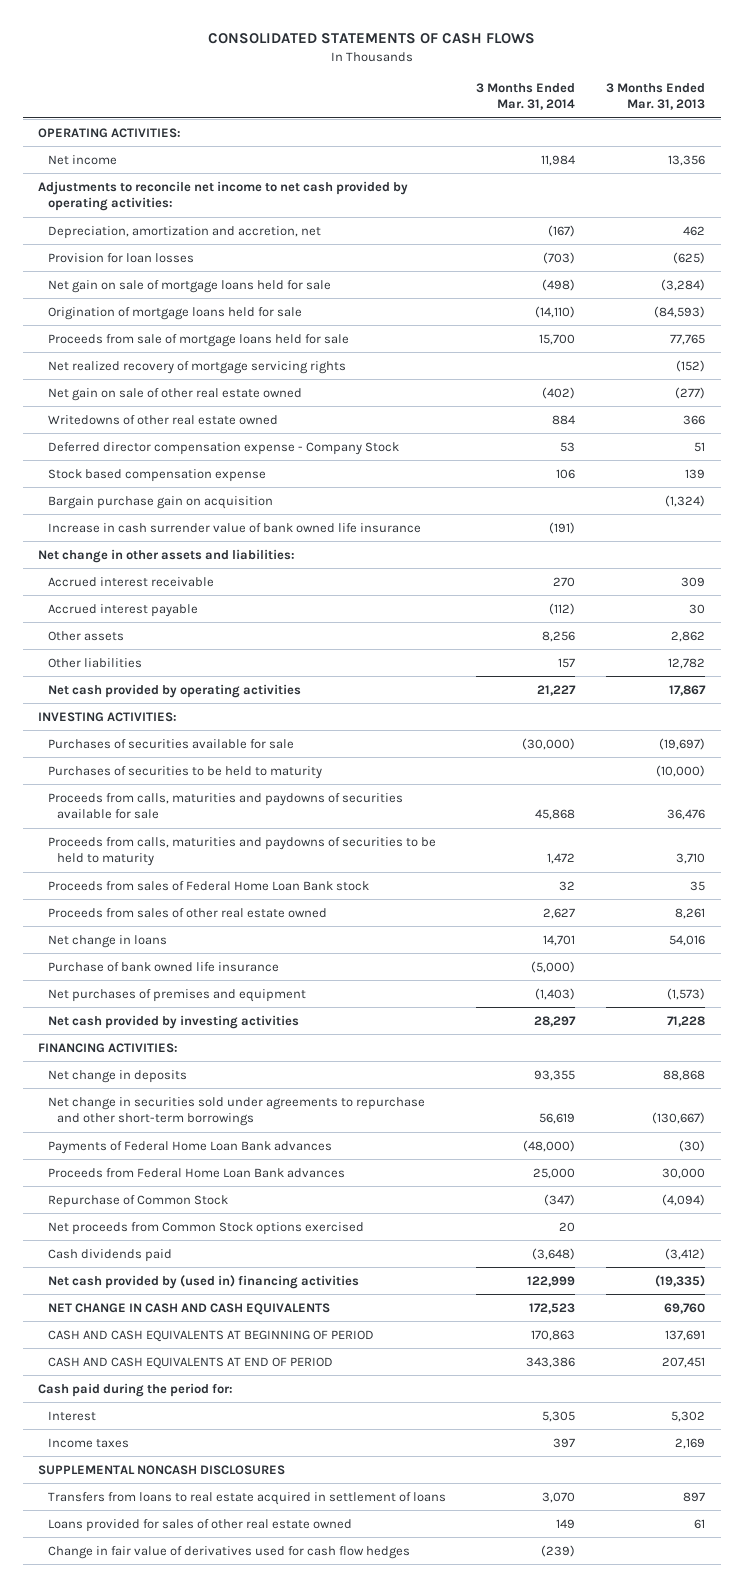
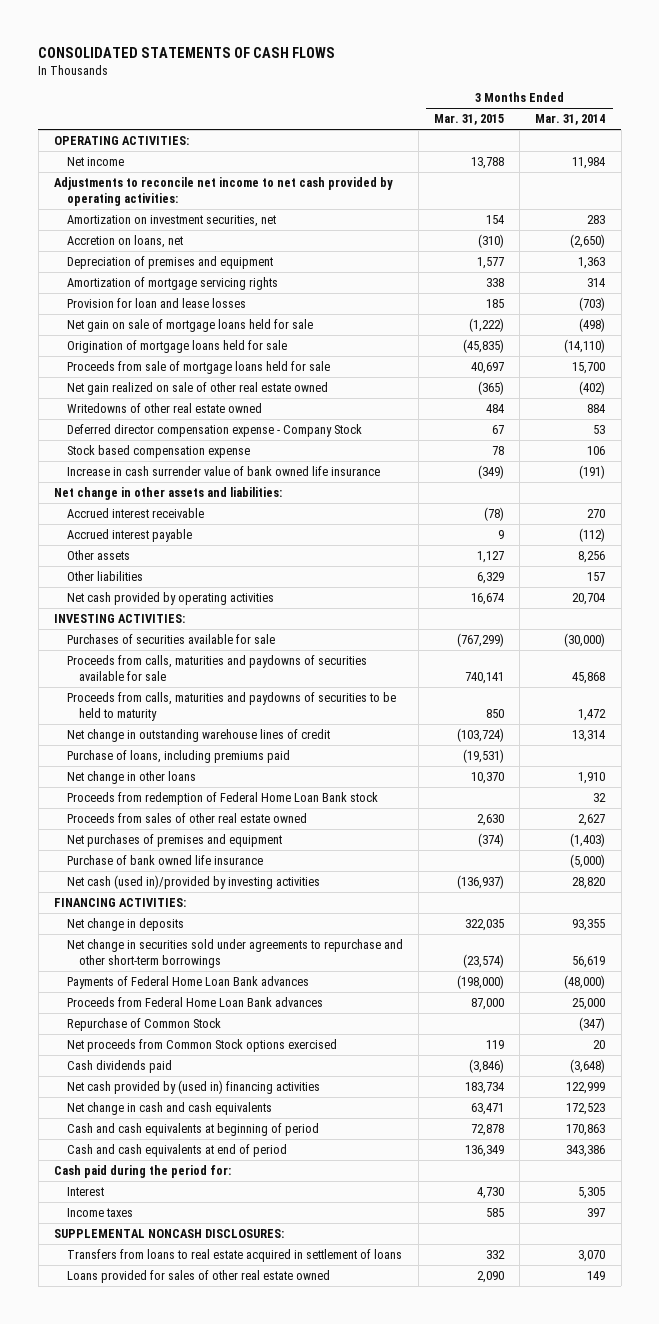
- | 3 Months Ended Mar. 31, 2014 | 3 Months Ended Mar. 31, 2013
+ | 3 Months Ended Mar. 31, 2015 | 3 Months Ended Mar. 31, 2014
- Depreciation, amortization and accretion, net | (167) | 462
- Provision for loan losses | (703) | (625)
+ Amortization on investment securities, net | 154 | 283
+ Accretion on loans, net | (310) | (2,650)
+ Depreciation of premises and equipment | 1,577 | 1,363
+ Amortization of mortgage servicing rights | 338 | 314
+ Provision for loan and lease losses | 185 | (703)
- Net realized recovery of mortgage servicing rights | | (152)
- Net gain on sale of other real estate owned | (402) | (277)
+ Net gain realized on sale of other real estate owned | (365) | (402)
- Bargain purchase gain on acquisition | | (1,324)
- Net cash provided by operating activities | 21,227 | 17,867
+ Net cash provided by operating activities | 16,674 | 20,704
- Purchases of securities to be held to maturity | | (10,000)
- Proceeds from sales of Federal Home Loan Bank stock | 32 | 35
+ Net change in outstanding warehouse lines of credit | (103,724) | 13,314
+ Purchase of loans, including premiums paid | (19,531) |
+ Net change in other loans | 10,370 | 1,910
+ Proceeds from redemption of Federal Home Loan Bank stock | | 32
- Net change in loans | 14,701 | 54,016
- Net cash provided by investing activities | 28,297 | 71,228
moved down: Purchase of bank owned life insurance | | (5,000)
+ Net cash (used in)/provided by investing activities | (136,937) | 28,820
- NET CHANGE IN CASH AND CASH EQUIVALENTS | 172,523 | 69,760
- CASH AND CASH EQUIVALENTS AT BEGINNING OF PERIOD | 170,863 | 137,691
- CASH AND CASH EQUIVALENTS AT END OF PERIOD | 343,386 | 207,451
+ Net change in cash and cash equivalents | 63,471 | 172,523
+ Cash and cash equivalents at beginning of period | 72,878 | 170,863
+ Cash and cash equivalents at end of period | 136,349 | 343,386
- SUPPLEMENTAL NONCASH DISCLOSURES
+ SUPPLEMENTAL NONCASH DISCLOSURES:
- Change in fair value of derivatives used for cash flow hedges | (239) |

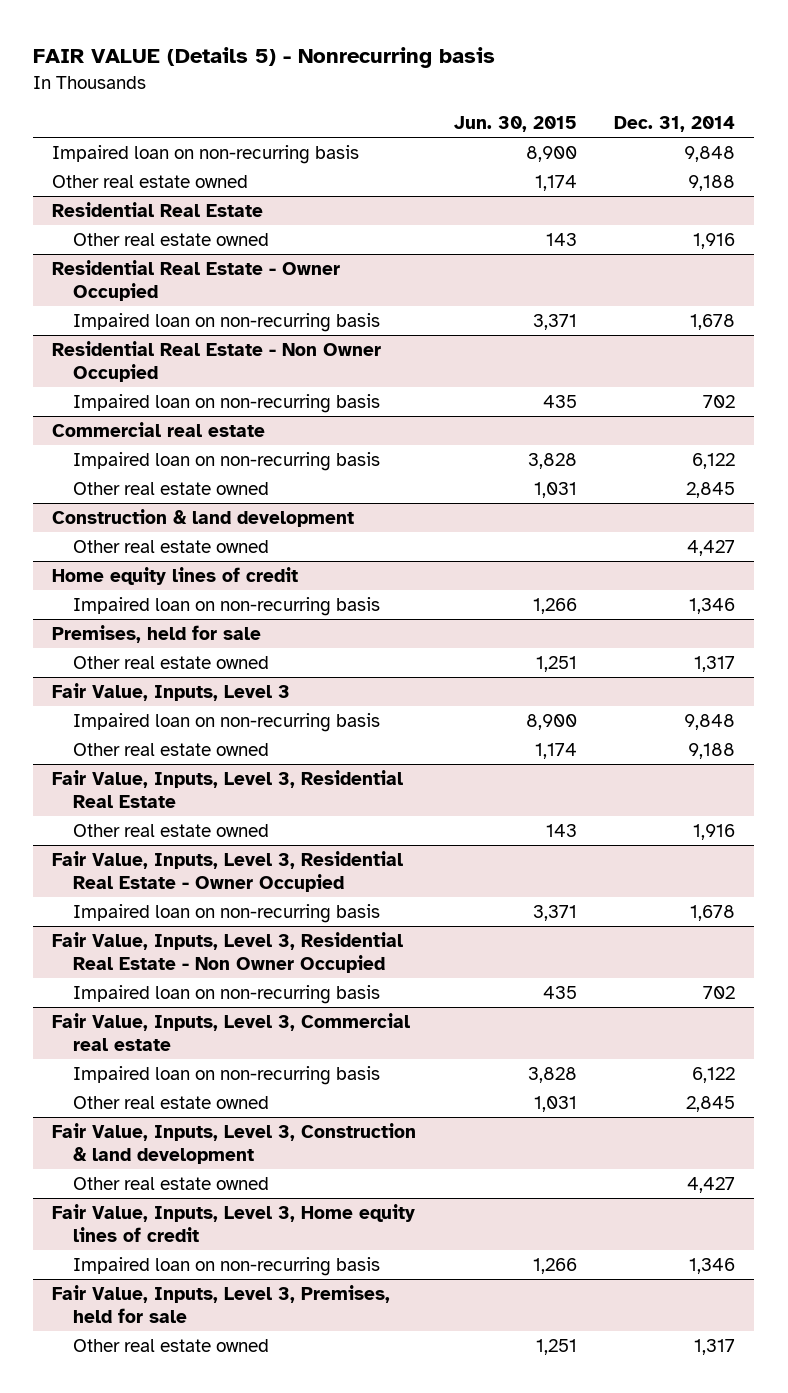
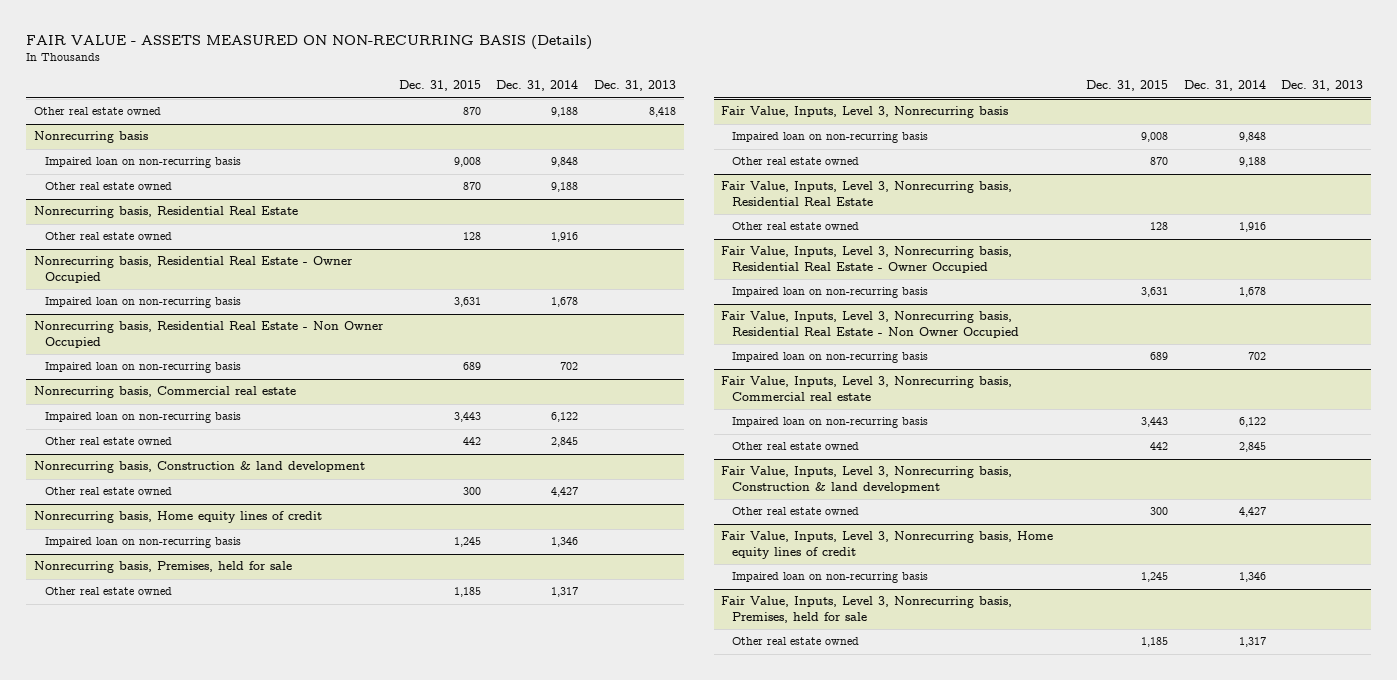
- FAIR VALUE (Details 5) - Nonrecurring basis
+ FAIR VALUE - ASSETS MEASURED ON NON-RECURRING BASIS (Details)
- | Jun. 30, 2015 | Dec. 31, 2014
+ | Dec. 31, 2015 | Dec. 31, 2014 | Dec. 31, 2013
+ Other real estate owned | 870 | 9,188 | 8,418
+ Nonrecurring basis
- Residential Real Estate
+ Nonrecurring basis, Residential Real Estate
- Residential Real Estate - Owner Occupied
+ Nonrecurring basis, Residential Real Estate - Owner Occupied
- Residential Real Estate - Non Owner Occupied
+ Nonrecurring basis, Residential Real Estate - Non Owner Occupied
- Commercial real estate
+ Nonrecurring basis, Commercial real estate
- Construction & land development
+ Nonrecurring basis, Construction & land development
- Home equity lines of credit
+ Nonrecurring basis, Home equity lines of credit
- Premises, held for sale
+ Nonrecurring basis, Premises, held for sale
- Fair Value, Inputs, Level 3
+ Fair Value, Inputs, Level 3, Nonrecurring basis
- Fair Value, Inputs, Level 3, Residential Real Estate
+ Fair Value, Inputs, Level 3, Nonrecurring basis, Residential Real Estate
- Fair Value, Inputs, Level 3, Residential Real Estate - Owner Occupied
+ Fair Value, Inputs, Level 3, Nonrecurring basis, Residential Real Estate - Owner Occupied
- Fair Value, Inputs, Level 3, Residential Real Estate - Non Owner Occupied
+ Fair Value, Inputs, Level 3, Nonrecurring basis, Residential Real Estate - Non Owner Occupied
- Fair Value, Inputs, Level 3, Commercial real estate
+ Fair Value, Inputs, Level 3, Nonrecurring basis, Commercial real estate
- Fair Value, Inputs, Level 3, Construction & land development
+ Fair Value, Inputs, Level 3, Nonrecurring basis, Construction & land development
- Fair Value, Inputs, Level 3, Home equity lines of credit
+ Fair Value, Inputs, Level 3, Nonrecurring basis, Home equity lines of credit
- Fair Value, Inputs, Level 3, Premises, held for sale
+ Fair Value, Inputs, Level 3, Nonrecurring basis, Premises, held for sale

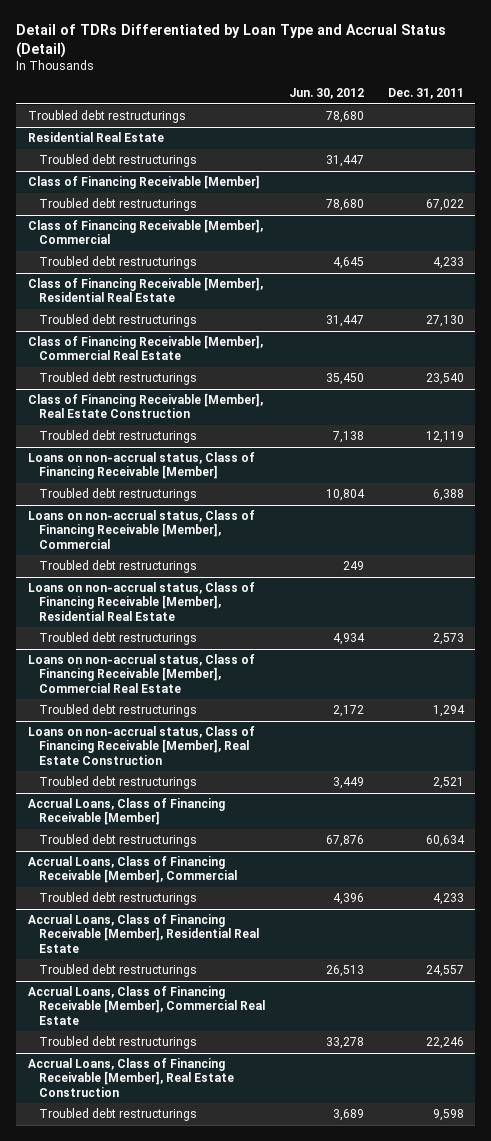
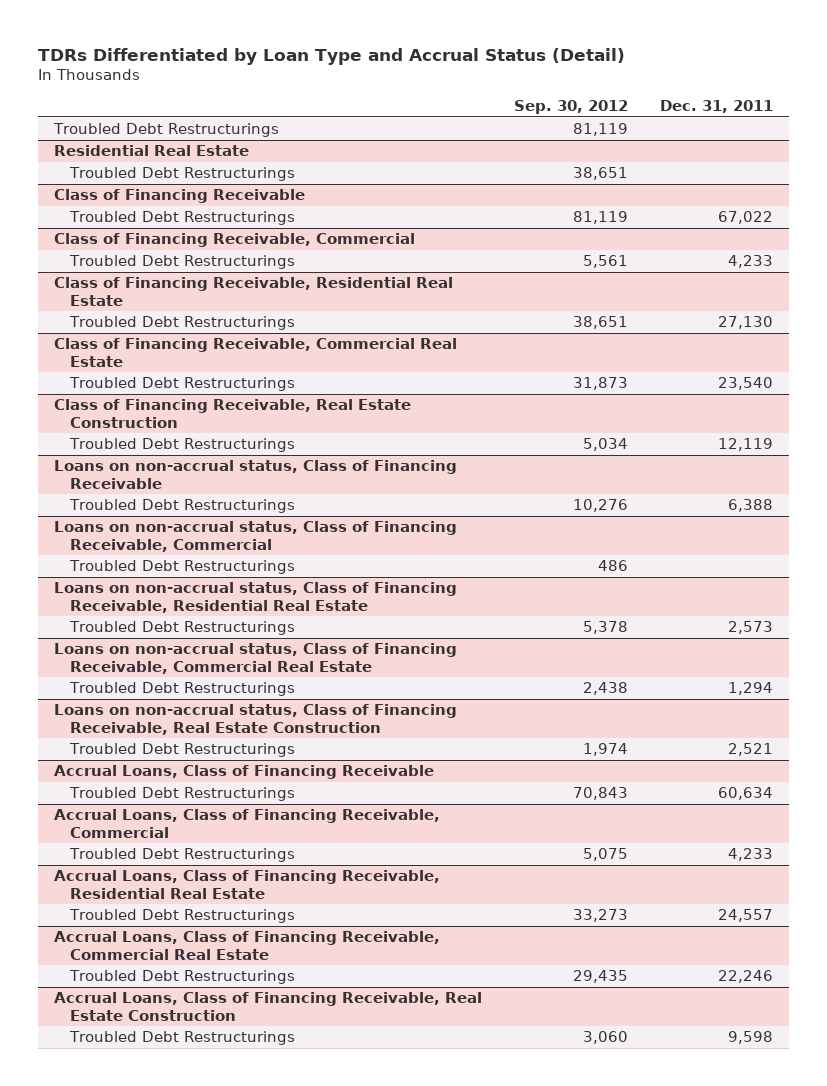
- Detail of TDRs Differentiated by Loan Type and Accrual Status (Detail)
+ TDRs Differentiated by Loan Type and Accrual Status (Detail)
- | Jun. 30, 2012 | Dec. 31, 2011
+ | Sep. 30, 2012 | Dec. 31, 2011
- Troubled debt restructurings | 78,680 |
+ Troubled Debt Restructurings | 81,119 |
@ Residential Real Estate
- Troubled debt restructurings | 31,447 |
- Class of Financing Receivable [Member]
- Troubled debt restructurings | 78,680 | 67,022
- Class of Financing Receivable [Member], Commercial
- Troubled debt restructurings | 4,645 | 4,233
- Class of Financing Receivable [Member], Residential Real Estate
- Troubled debt restructurings | 31,447 | 27,130
- Class of Financing Receivable [Member], Commercial Real Estate
- Troubled debt restructurings | 35,450 | 23,540
- Class of Financing Receivable [Member], Real Estate Construction
- Troubled debt restructurings | 7,138 | 12,119
- Loans on non-accrual status, Class of Financing Receivable [Member]
- Troubled debt restructurings | 10,804 | 6,388
- Loans on non-accrual status, Class of Financing Receivable [Member], Commercial
- Troubled debt restructurings | 249 |
- Loans on non-accrual status, Class of Financing Receivable [Member], Residential Real Estate
- Troubled debt restructurings | 4,934 | 2,573
- Loans on non-accrual status, Class of Financing Receivable [Member], Commercial Real Estate
- Troubled debt restructurings | 2,172 | 1,294
- Loans on non-accrual status, Class of Financing Receivable [Member], Real Estate Construction
- Troubled debt restructurings | 3,449 | 2,521
- Accrual Loans, Class of Financing Receivable [Member]
- Troubled debt restructurings | 67,876 | 60,634
- Accrual Loans, Class of Financing Receivable [Member], Commercial
- Troubled debt restructurings | 4,396 | 4,233
- Accrual Loans, Class of Financing Receivable [Member], Residential Real Estate
- Troubled debt restructurings | 26,513 | 24,557
- Accrual Loans, Class of Financing Receivable [Member], Commercial Real Estate
- Troubled debt restructurings | 33,278 | 22,246
- Accrual Loans, Class of Financing Receivable [Member], Real Estate Construction
- Troubled debt restructurings | 3,689 | 9,598
@ Residential Real Estate
+ Troubled Debt Restructurings | 38,651 |
+ Class of Financing Receivable
+ Troubled Debt Restructurings | 81,119 | 67,022
+ Class of Financing Receivable, Commercial
+ Troubled Debt Restructurings | 5,561 | 4,233
+ Class of Financing Receivable, Residential Real Estate
+ Troubled Debt Restructurings | 38,651 | 27,130
+ Class of Financing Receivable, Commercial Real Estate
+ Troubled Debt Restructurings | 31,873 | 23,540
+ Class of Financing Receivable, Real Estate Construction
+ Troubled Debt Restructurings | 5,034 | 12,119
+ Loans on non-accrual status, Class of Financing Receivable
+ Troubled Debt Restructurings | 10,276 | 6,388
+ Loans on non-accrual status, Class of Financing Receivable, Commercial
+ Troubled Debt Restructurings | 486 |
+ Loans on non-accrual status, Class of Financing Receivable, Residential Real Estate
+ Troubled Debt Restructurings | 5,378 | 2,573
+ Loans on non-accrual status, Class of Financing Receivable, Commercial Real Estate
+ Troubled Debt Restructurings | 2,438 | 1,294
+ Loans on non-accrual status, Class of Financing Receivable, Real Estate Construction
+ Troubled Debt Restructurings | 1,974 | 2,521
+ Accrual Loans, Class of Financing Receivable
+ Troubled Debt Restructurings | 70,843 | 60,634
+ Accrual Loans, Class of Financing Receivable, Commercial
+ Troubled Debt Restructurings | 5,075 | 4,233
+ Accrual Loans, Class of Financing Receivable, Residential Real Estate
+ Troubled Debt Restructurings | 33,273 | 24,557
+ Accrual Loans, Class of Financing Receivable, Commercial Real Estate
+ Troubled Debt Restructurings | 29,435 | 22,246
+ Accrual Loans, Class of Financing Receivable, Real Estate Construction
+ Troubled Debt Restructurings | 3,060 | 9,598

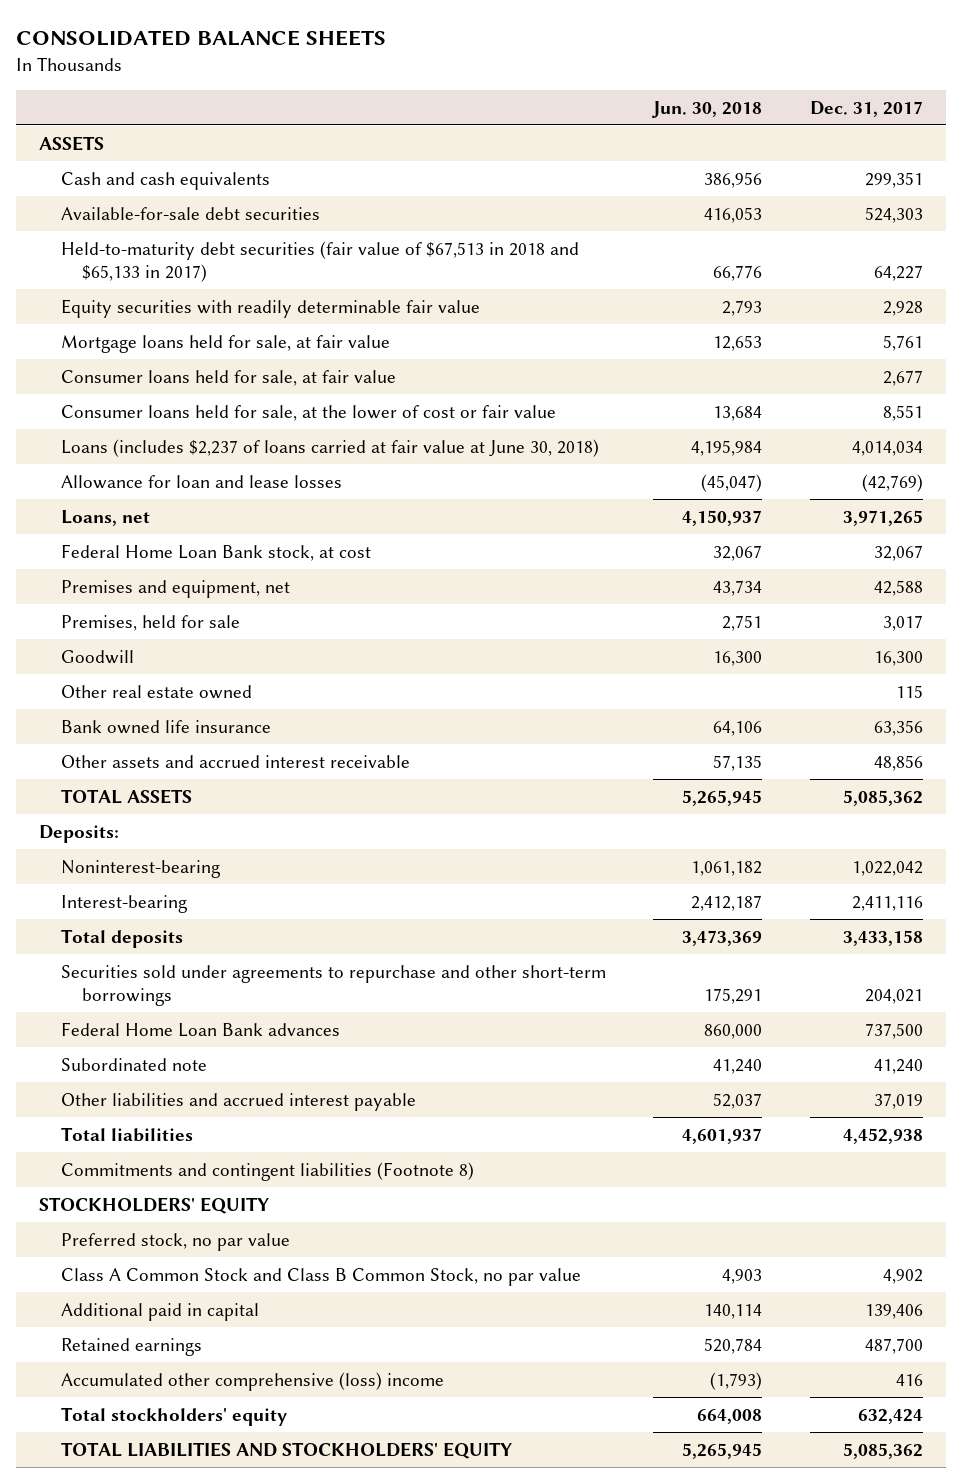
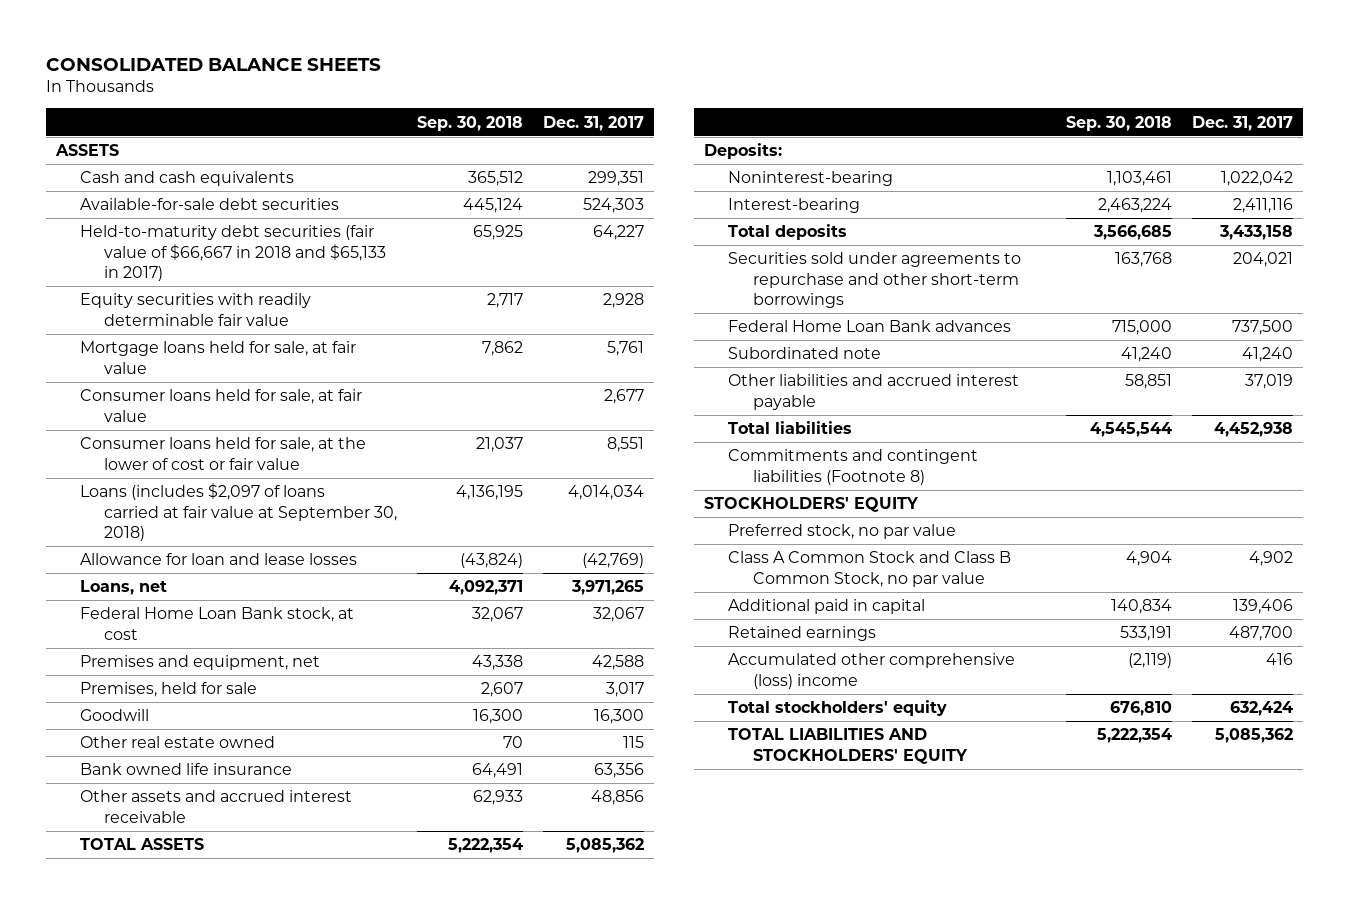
- | Jun. 30, 2018 | Dec. 31, 2017
+ | Sep. 30, 2018 | Dec. 31, 2017
- Held-to-maturity debt securities (fair value of $67,513 in 2018 and $65,133 in 2017) | 66,776 | 64,227
+ Held-to-maturity debt securities (fair value of $66,667 in 2018 and $65,133 in 2017) | 65,925 | 64,227
- Loans (includes $2,237 of loans carried at fair value at June 30, 2018) | 4,195,984 | 4,014,034
+ Loans (includes $2,097 of loans carried at fair value at September 30, 2018) | 4,136,195 | 4,014,034

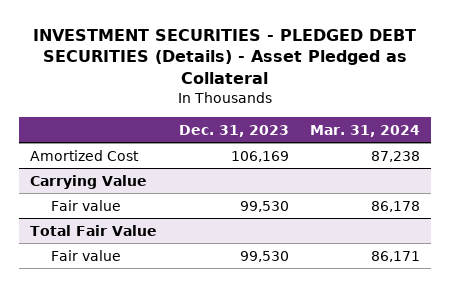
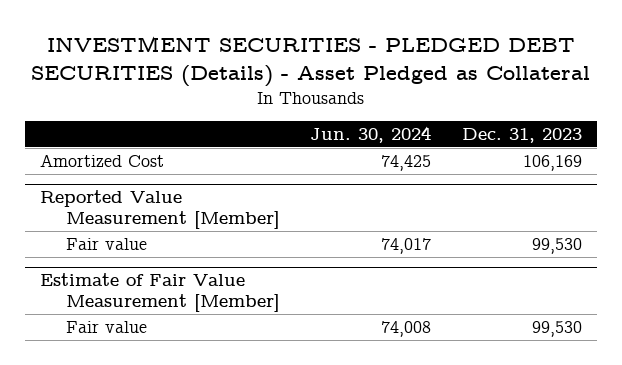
- | Dec. 31, 2023 | Mar. 31, 2024
+ | Jun. 30, 2024 | Dec. 31, 2023
- Carrying Value
+ Reported Value Measurement [Member]
- Total Fair Value
+ Estimate of Fair Value Measurement [Member]

